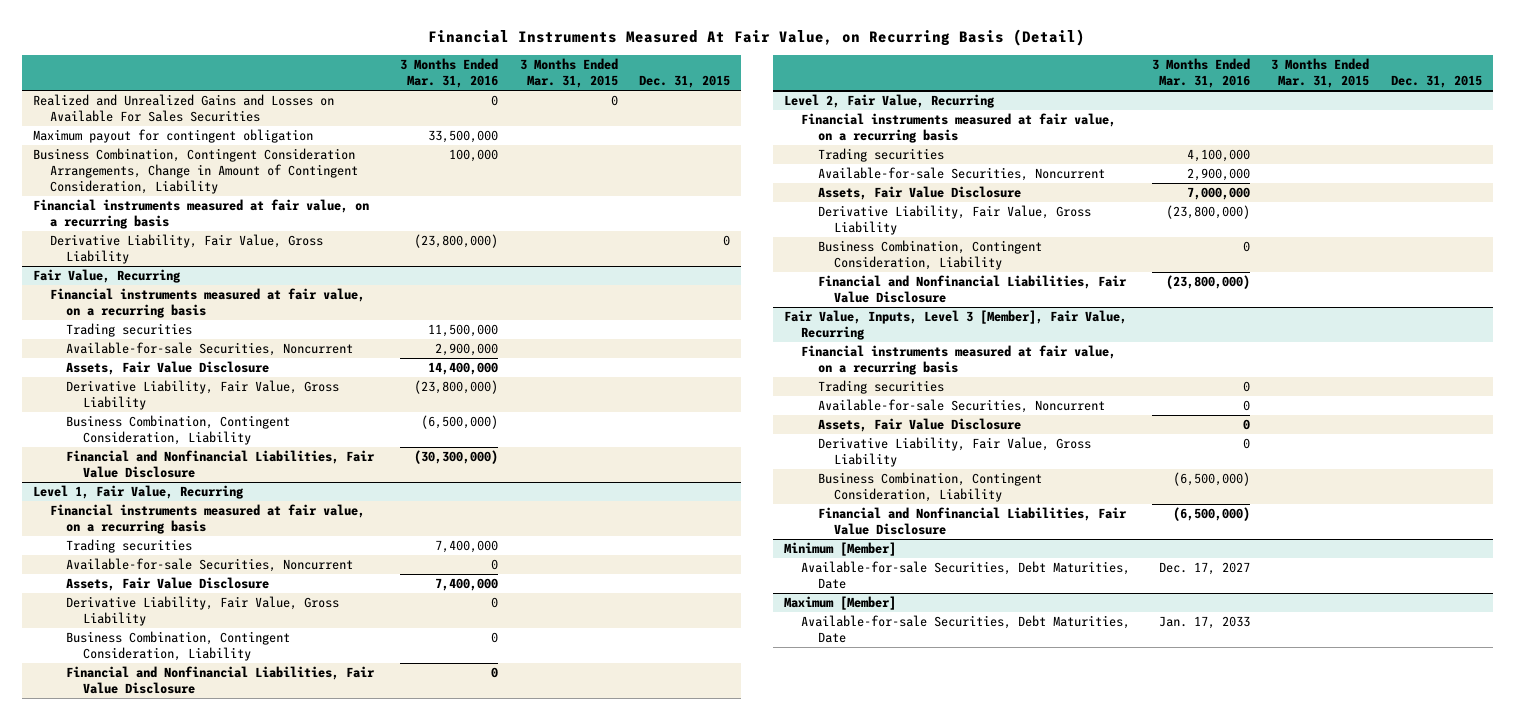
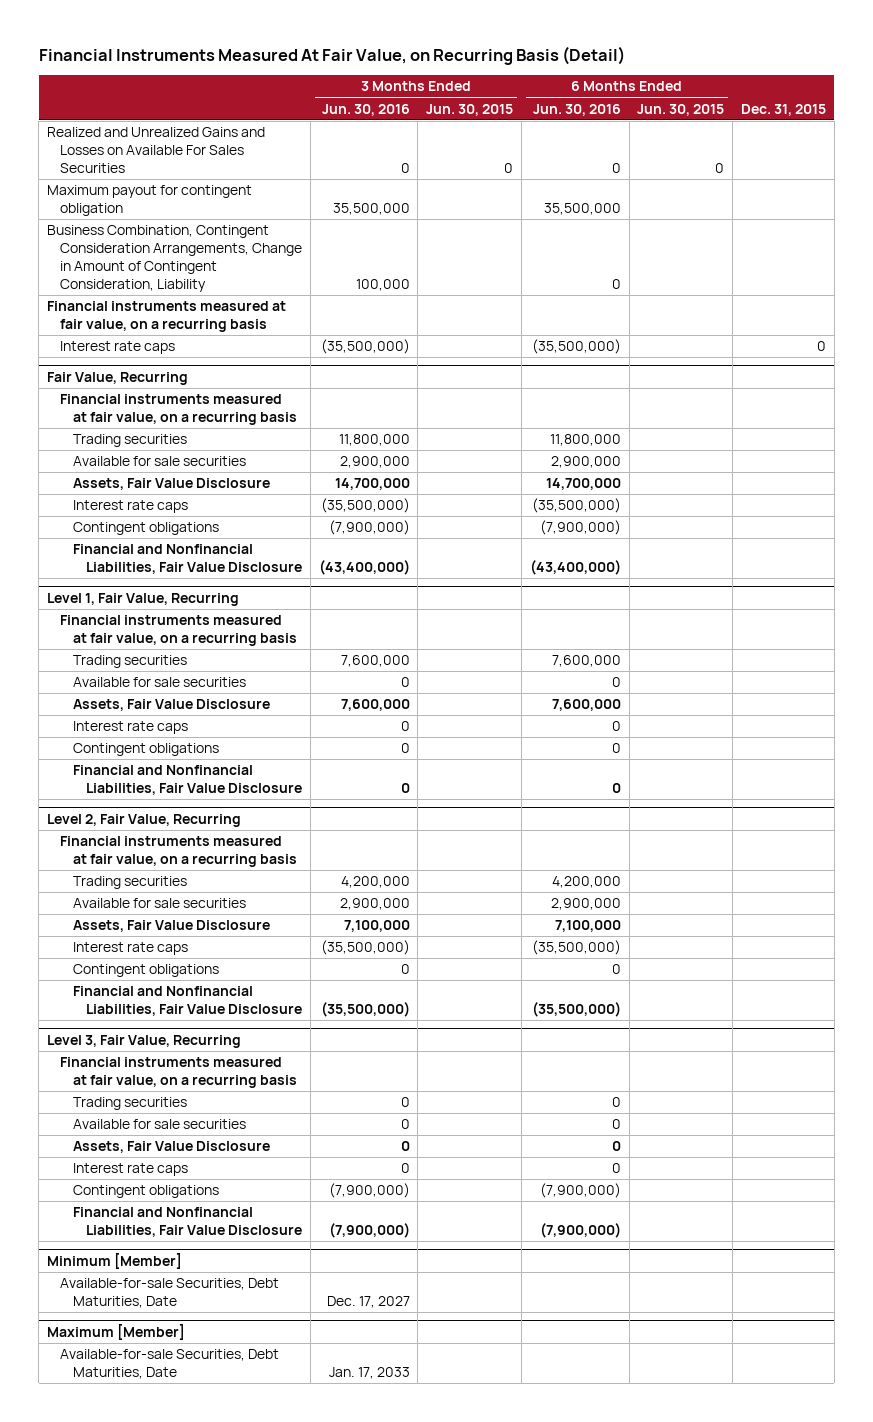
- | 3 Months Ended Mar. 31, 2016 | 3 Months Ended Mar. 31, 2015 | Dec. 31, 2015
+ | 3 Months Ended Jun. 30, 2016 | 3 Months Ended Jun. 30, 2015 | 6 Months Ended Jun. 30, 2016 | 6 Months Ended Jun. 30, 2015 | Dec. 31, 2015
- Derivative Liability, Fair Value, Gross Liability | (23,800,000) | | 0
+ Interest rate caps | (35,500,000) | | (35,500,000) | | 0
@ Fair Value, Recurring
- Available-for-sale Securities, Noncurrent | 2,900,000 | |
+ Available for sale securities | 2,900,000 | | 2,900,000 | |
- Derivative Liability, Fair Value, Gross Liability | (23,800,000) | |
- Business Combination, Contingent Consideration, Liability | (6,500,000) | |
+ Interest rate caps | (35,500,000) | | (35,500,000) | |
+ Contingent obligations | (7,900,000) | | (7,900,000) | |
@ Level 1, Fair Value, Recurring
- Available-for-sale Securities, Noncurrent | 0 | |
+ Available for sale securities | 0 | | 0 | |
- Derivative Liability, Fair Value, Gross Liability | 0 | |
- Business Combination, Contingent Consideration, Liability | 0 | |
+ Interest rate caps | 0 | | 0 | |
+ Contingent obligations | 0 | | 0 | |
@ Level 2, Fair Value, Recurring
- Available-for-sale Securities, Noncurrent | 2,900,000 | |
+ Available for sale securities | 2,900,000 | | 2,900,000 | |
- Derivative Liability, Fair Value, Gross Liability | (23,800,000) | |
- Business Combination, Contingent Consideration, Liability | 0 | |
+ Interest rate caps | (35,500,000) | | (35,500,000) | |
+ Contingent obligations | 0 | | 0 | |
- Fair Value, Inputs, Level 3 [Member], Fair Value, Recurring
+ Level 3, Fair Value, Recurring
- Available-for-sale Securities, Noncurrent | 0 | |
+ Available for sale securities | 0 | | 0 | |
- Derivative Liability, Fair Value, Gross Liability | 0 | |
- Business Combination, Contingent Consideration, Liability | (6,500,000) | |
+ Interest rate caps | 0 | | 0 | |
+ Contingent obligations | (7,900,000) | | (7,900,000) | |

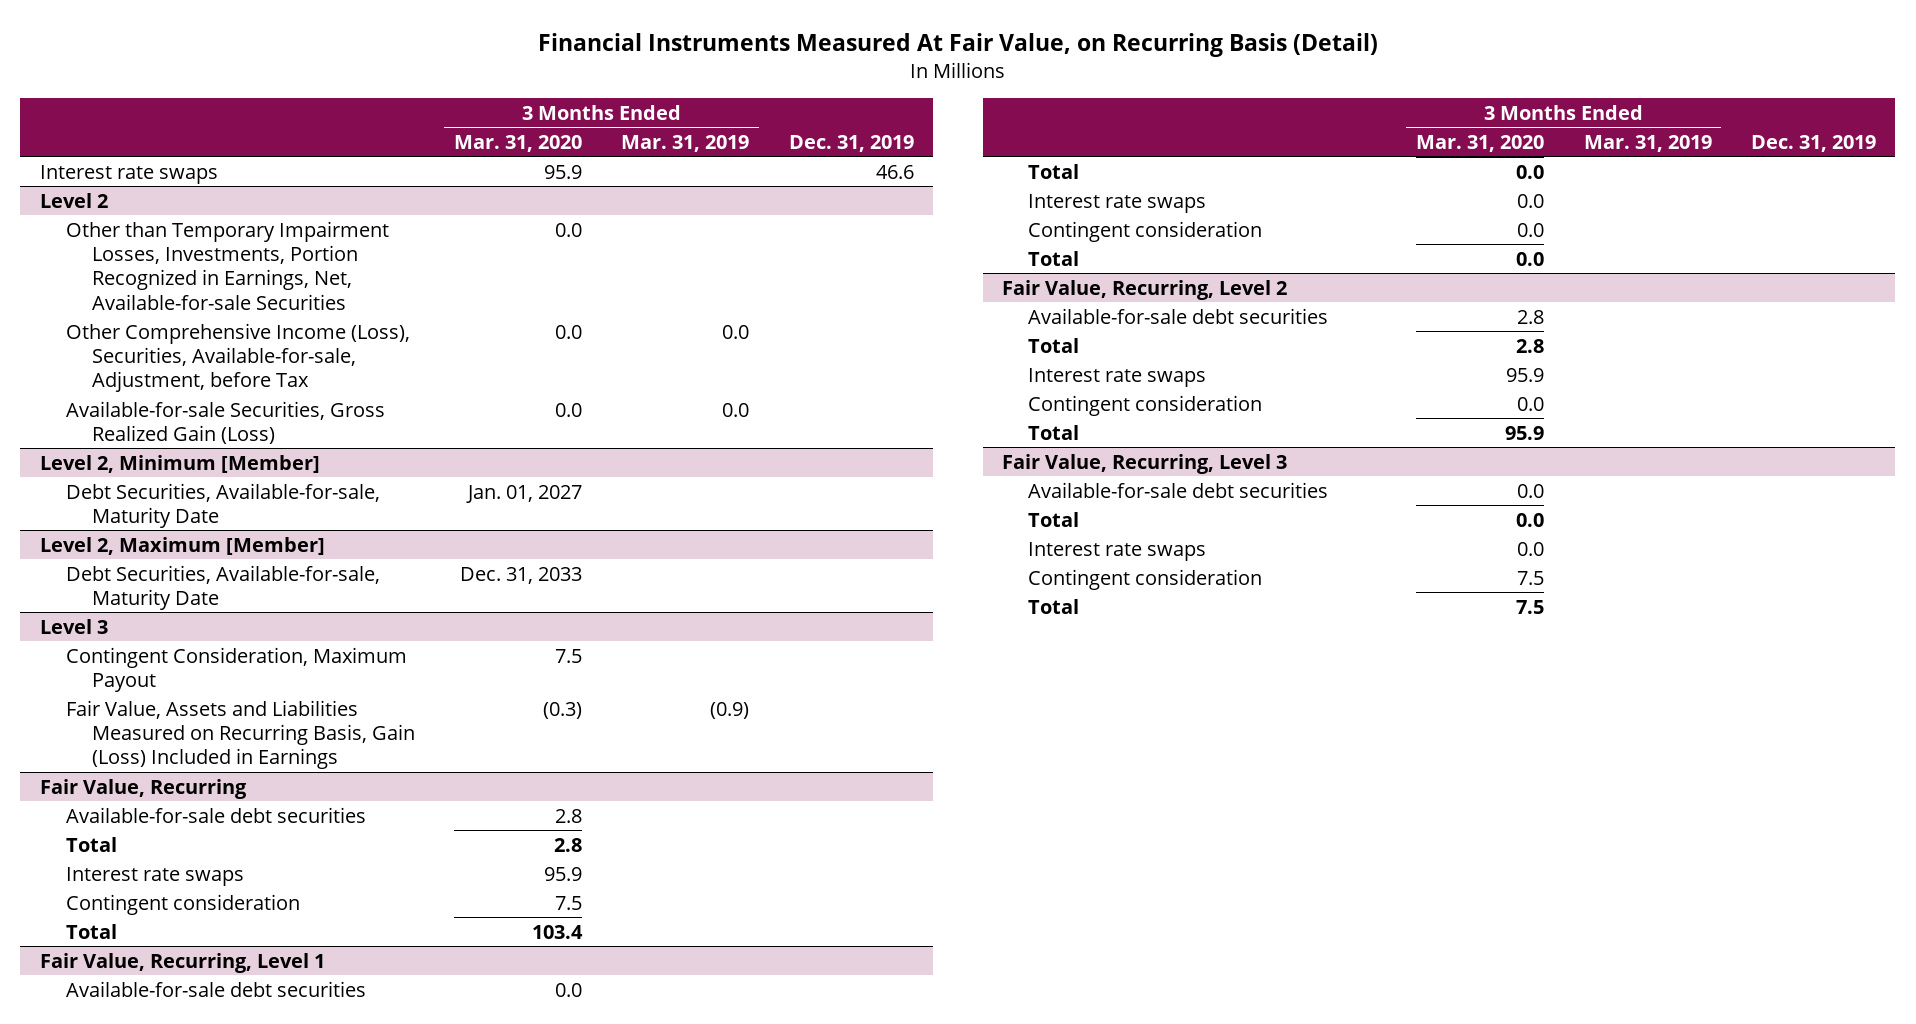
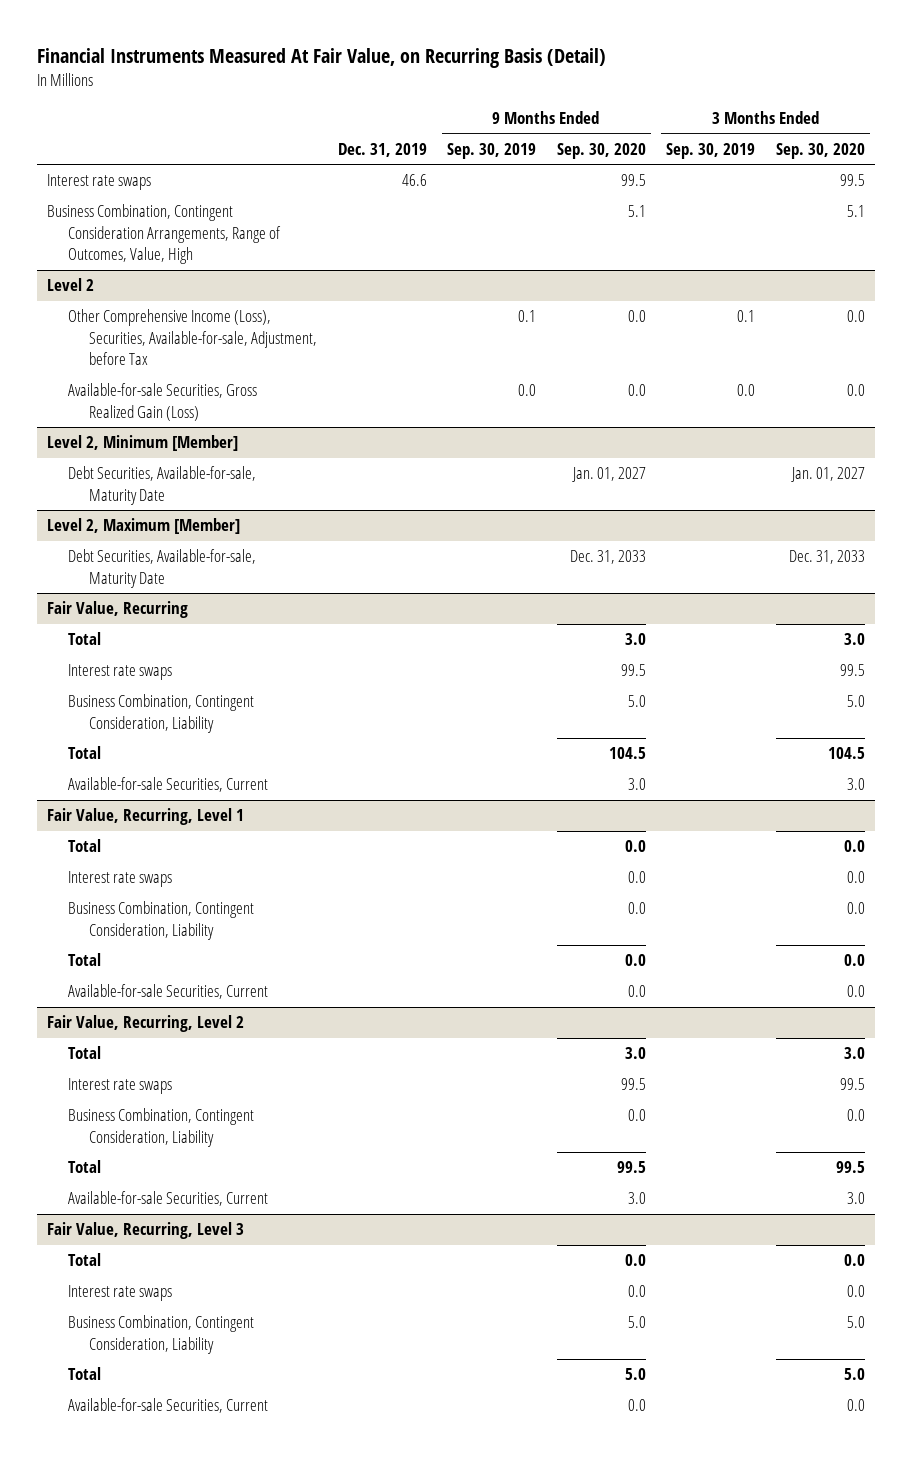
- | 3 Months Ended Mar. 31, 2020 | 3 Months Ended Mar. 31, 2019 | Dec. 31, 2019
+ | Dec. 31, 2019 | 9 Months Ended Sep. 30, 2019 | 9 Months Ended Sep. 30, 2020 | 3 Months Ended Sep. 30, 2019 | 3 Months Ended Sep. 30, 2020
+ Business Combination, Contingent Consideration Arrangements, Range of Outcomes, Value, High | | | 5.1 | | 5.1
@ Level 2
- Other than Temporary Impairment Losses, Investments, Portion Recognized in Earnings, Net, Available-for-sale Securities | 0.0 | |
- Level 3
- Contingent Consideration, Maximum Payout | 7.5 | |
- Fair Value, Assets and Liabilities Measured on Recurring Basis, Gain (Loss) Included in Earnings | (0.3) | (0.9) |
@ Fair Value, Recurring
- Available-for-sale debt securities | 2.8 | |
- Contingent consideration | 7.5 | |
+ Business Combination, Contingent Consideration, Liability | | | 5.0 | | 5.0
+ Available-for-sale Securities, Current | | | 3.0 | | 3.0
@ Fair Value, Recurring, Level 1
- Available-for-sale debt securities | 0.0 | |
- Contingent consideration | 0.0 | |
+ Business Combination, Contingent Consideration, Liability | | | 0.0 | | 0.0
+ Available-for-sale Securities, Current | | | 0.0 | | 0.0
@ Fair Value, Recurring, Level 2
- Available-for-sale debt securities | 2.8 | |
- Contingent consideration | 0.0 | |
+ Business Combination, Contingent Consideration, Liability | | | 0.0 | | 0.0
+ Available-for-sale Securities, Current | | | 3.0 | | 3.0
@ Fair Value, Recurring, Level 3
- Available-for-sale debt securities | 0.0 | |
- Contingent consideration | 7.5 | |
+ Business Combination, Contingent Consideration, Liability | | | 5.0 | | 5.0
+ Available-for-sale Securities, Current | | | 0.0 | | 0.0

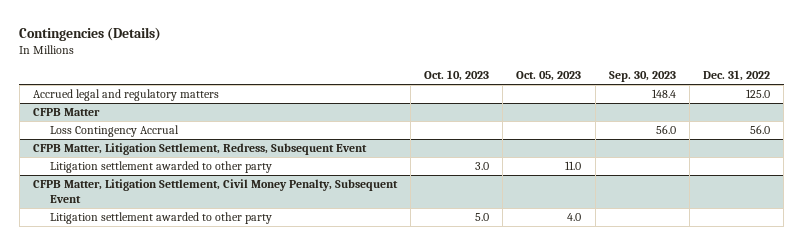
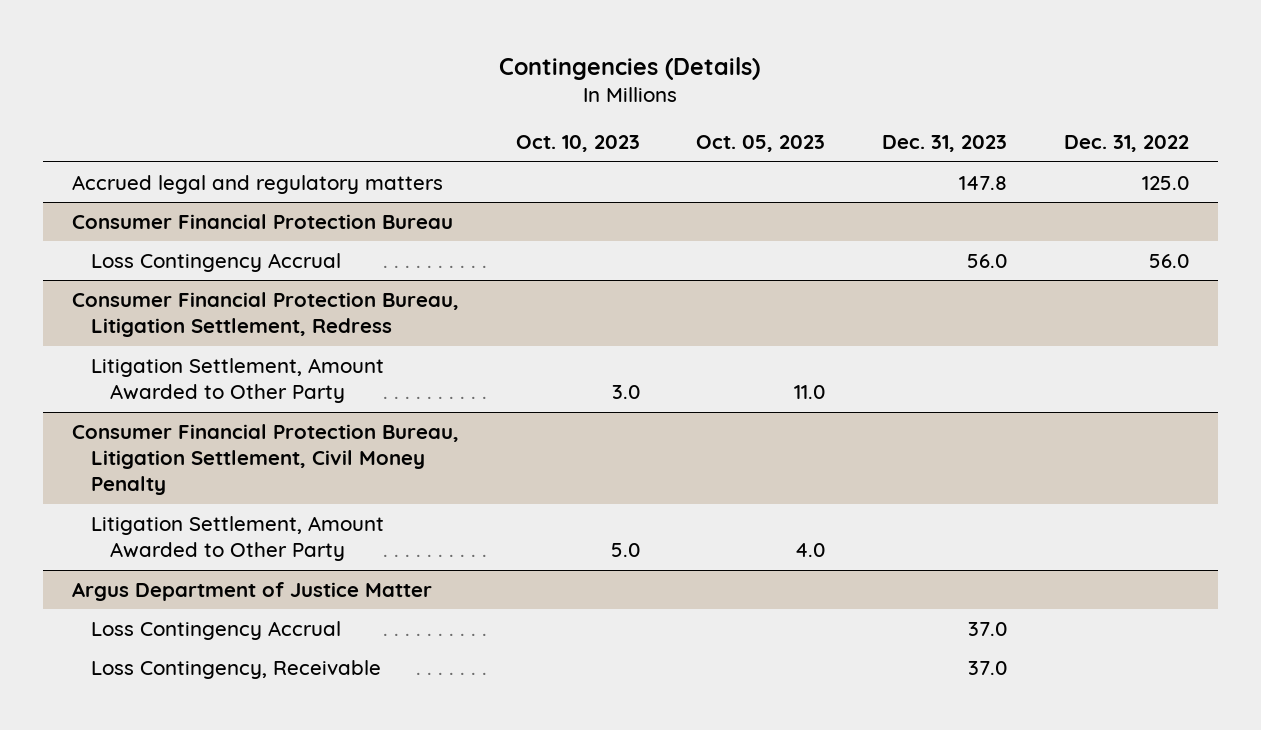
- | Oct. 10, 2023 | Oct. 05, 2023 | Sep. 30, 2023 | Dec. 31, 2022
+ | Oct. 10, 2023 | Oct. 05, 2023 | Dec. 31, 2023 | Dec. 31, 2022
- CFPB Matter
+ Consumer Financial Protection Bureau
- CFPB Matter, Litigation Settlement, Redress, Subsequent Event
- Litigation settlement awarded to other party | 3.0 | 11.0 | |
- CFPB Matter, Litigation Settlement, Civil Money Penalty, Subsequent Event
- Litigation settlement awarded to other party | 5.0 | 4.0 | |
+ Consumer Financial Protection Bureau, Litigation Settlement, Redress
+ Litigation Settlement, Amount Awarded to Other Party | 3.0 | 11.0 | |
+ Consumer Financial Protection Bureau, Litigation Settlement, Civil Money Penalty
+ Litigation Settlement, Amount Awarded to Other Party | 5.0 | 4.0 | |
+ Argus Department of Justice Matter
+ Loss Contingency Accrual | | | 37.0 |
+ Loss Contingency, Receivable | | | 37.0 |

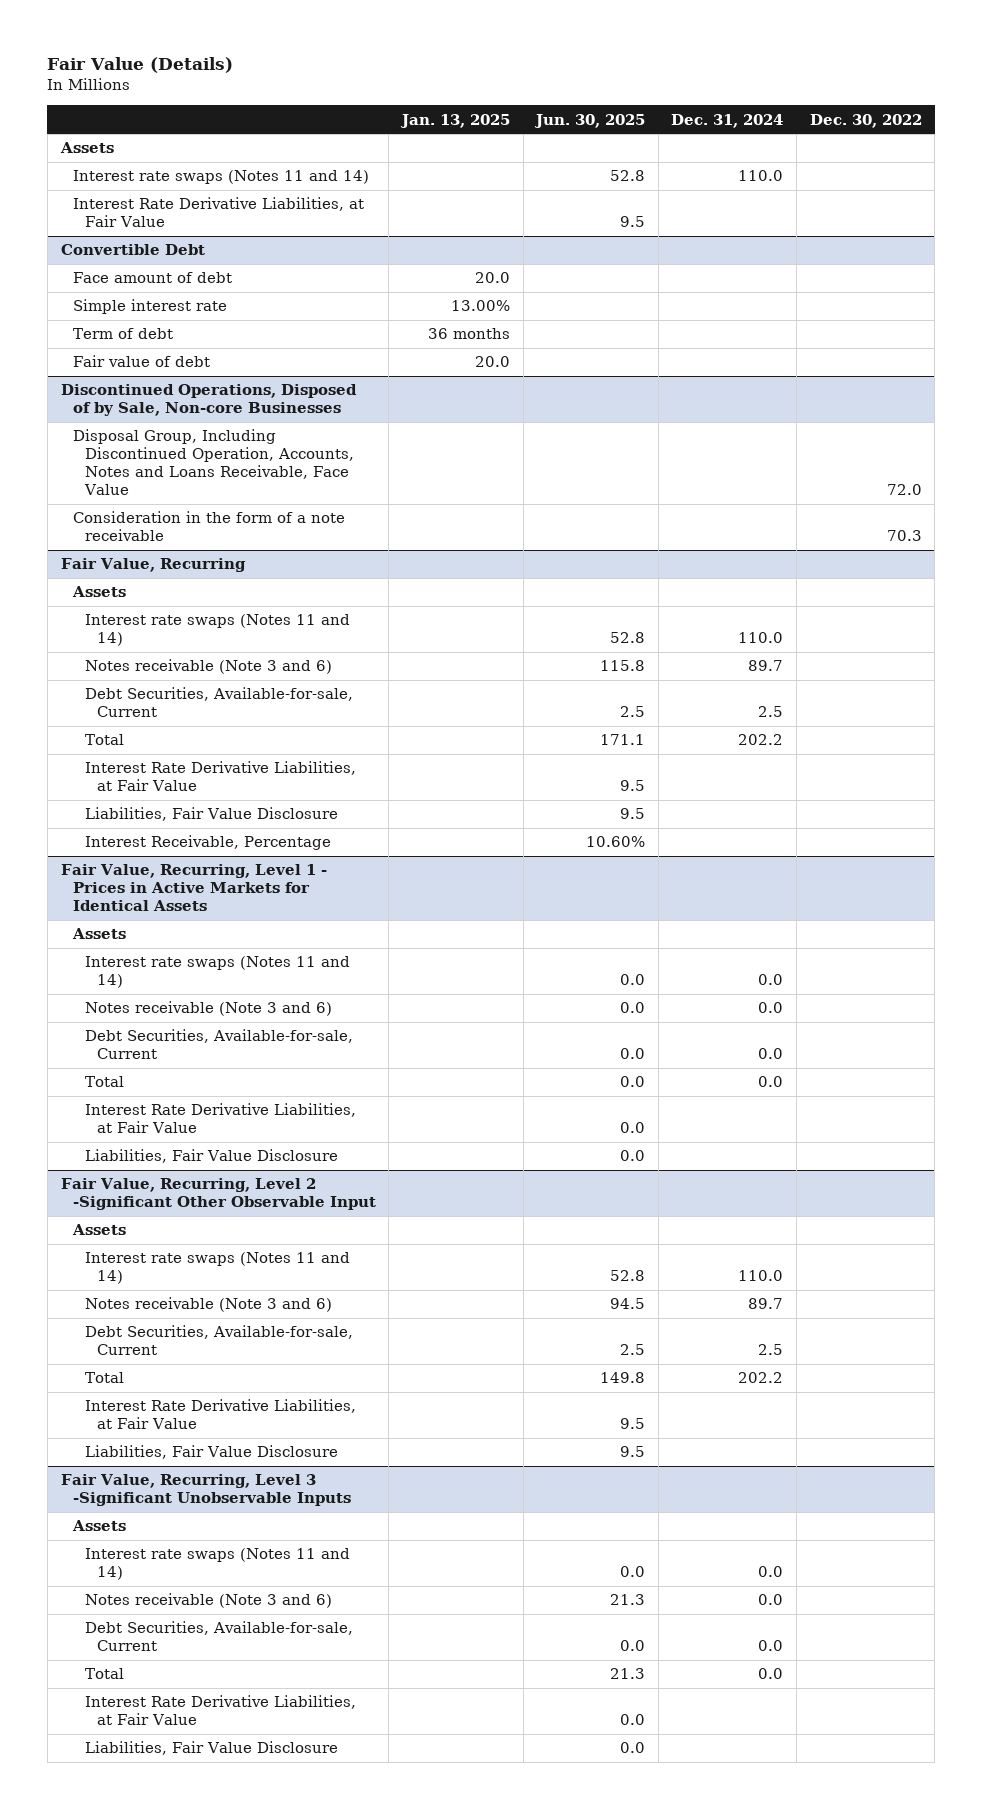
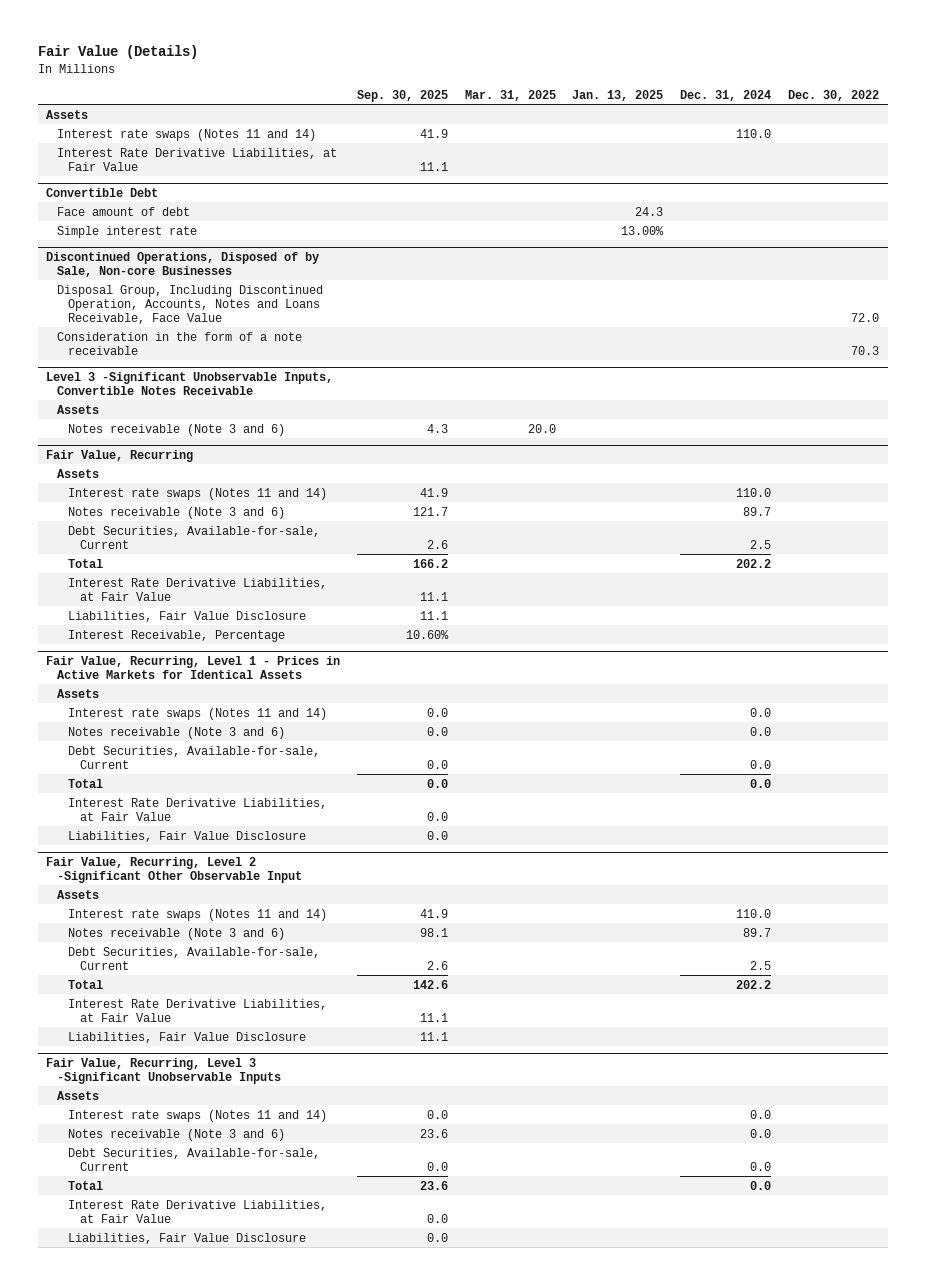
- | Jan. 13, 2025 | Jun. 30, 2025 | Dec. 31, 2024 | Dec. 30, 2022
+ | Sep. 30, 2025 | Mar. 31, 2025 | Jan. 13, 2025 | Dec. 31, 2024 | Dec. 30, 2022
@ Convertible Debt
- Face amount of debt | 20.0 | | |
+ Face amount of debt | | | 24.3 | |
- Term of debt | 36 months | | |
- Fair value of debt | 20.0 | | |
+ Level 3 -Significant Unobservable Inputs, Convertible Notes Receivable
+ Assets
+ Notes receivable (Note 3 and 6) | 4.3 | 20.0 | | |

